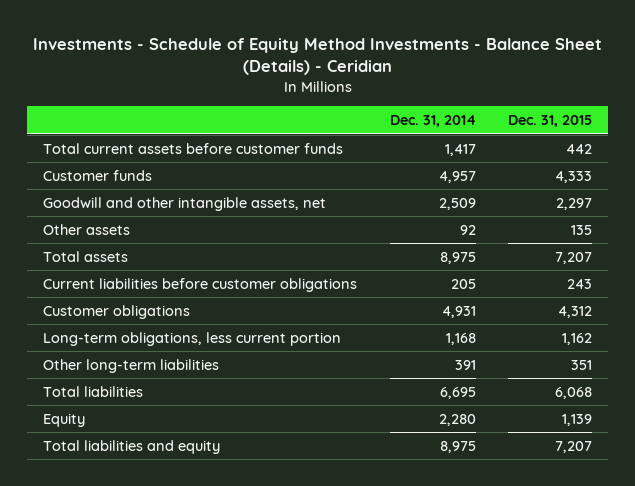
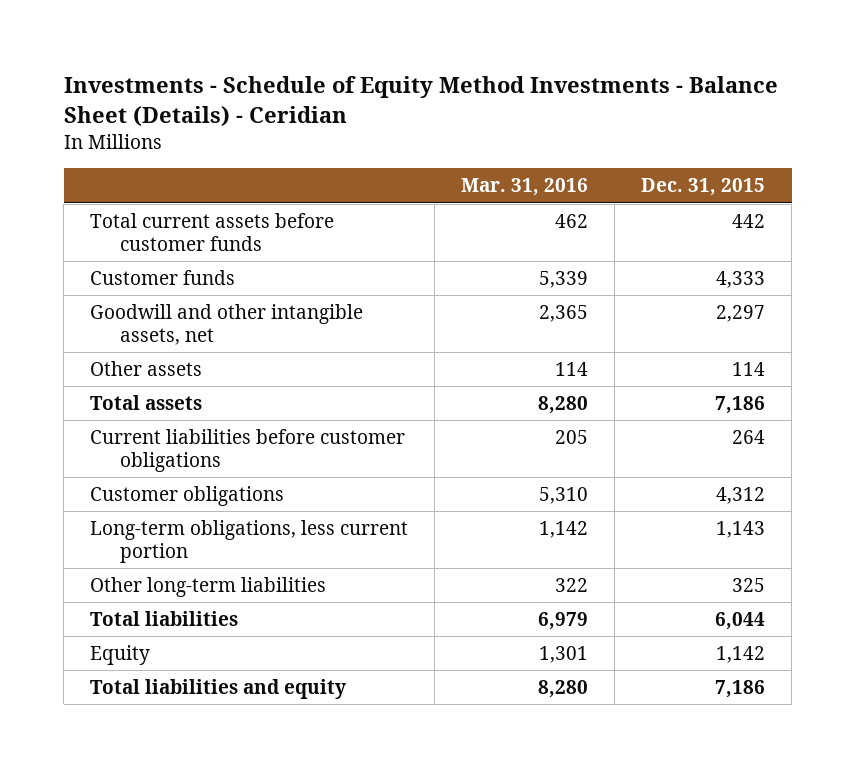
- | Dec. 31, 2014 | Dec. 31, 2015
+ | Mar. 31, 2016 | Dec. 31, 2015
- Other assets | 92 | 135
- Total assets | 8,975 | 7,207
- Current liabilities before customer obligations | 205 | 243
+ Other assets | 114 | 114
+ Total assets | 8,280 | 7,186
+ Current liabilities before customer obligations | 205 | 264
- Long-term obligations, less current portion | 1,168 | 1,162
- Other long-term liabilities | 391 | 351
- Total liabilities | 6,695 | 6,068
- Equity | 2,280 | 1,139
- Total liabilities and equity | 8,975 | 7,207
+ Long-term obligations, less current portion | 1,142 | 1,143
+ Other long-term liabilities | 322 | 325
+ Total liabilities | 6,979 | 6,044
+ Equity | 1,301 | 1,142
+ Total liabilities and equity | 8,280 | 7,186

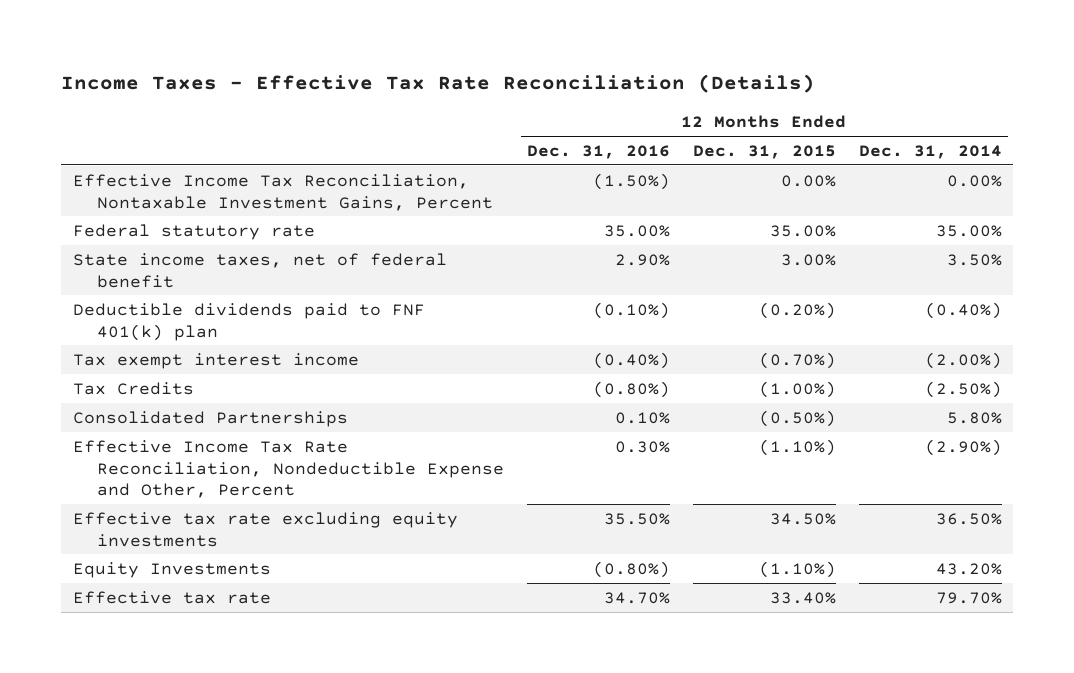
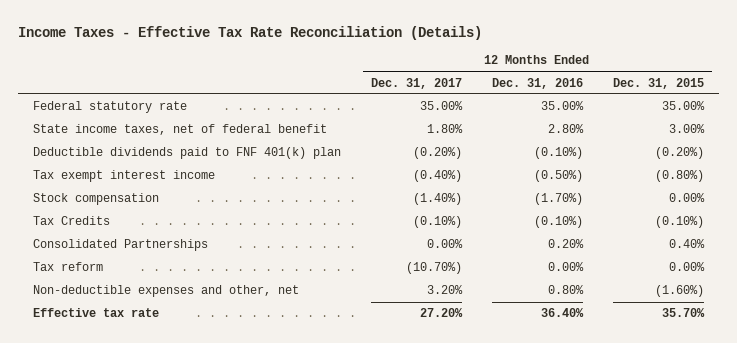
- | 12 Months Ended Dec. 31, 2016 | 12 Months Ended Dec. 31, 2015 | 12 Months Ended Dec. 31, 2014
+ | 12 Months Ended Dec. 31, 2017 | 12 Months Ended Dec. 31, 2016 | 12 Months Ended Dec. 31, 2015
- Effective Income Tax Reconciliation, Nontaxable Investment Gains, Percent | (1.50%) | 0.00% | 0.00%
- State income taxes, net of federal benefit | 2.90% | 3.00% | 3.50%
+ State income taxes, net of federal benefit | 1.80% | 2.80% | 3.00%
- Tax exempt interest income | (0.40%) | (0.70%) | (2.00%)
- Tax Credits | (0.80%) | (1.00%) | (2.50%)
- Consolidated Partnerships | 0.10% | (0.50%) | 5.80%
- Effective Income Tax Rate Reconciliation, Nondeductible Expense and Other, Percent | 0.30% | (1.10%) | (2.90%)
- Effective tax rate excluding equity investments | 35.50% | 34.50% | 36.50%
- Equity Investments | (0.80%) | (1.10%) | 43.20%
- Effective tax rate | 34.70% | 33.40% | 79.70%
+ Tax exempt interest income | (0.40%) | (0.50%) | (0.80%)
+ Stock compensation | (1.40%) | (1.70%) | 0.00%
+ Tax Credits | (0.10%) | (0.10%) | (0.10%)
+ Consolidated Partnerships | 0.00% | 0.20% | 0.40%
+ Tax reform | (10.70%) | 0.00% | 0.00%
+ Non-deductible expenses and other, net | 3.20% | 0.80% | (1.60%)
+ Effective tax rate | 27.20% | 36.40% | 35.70%

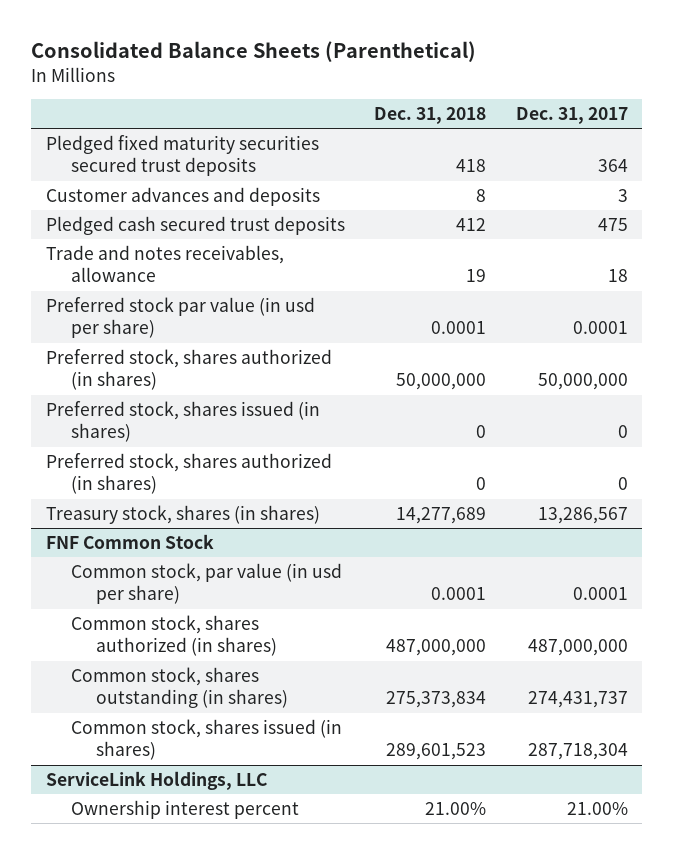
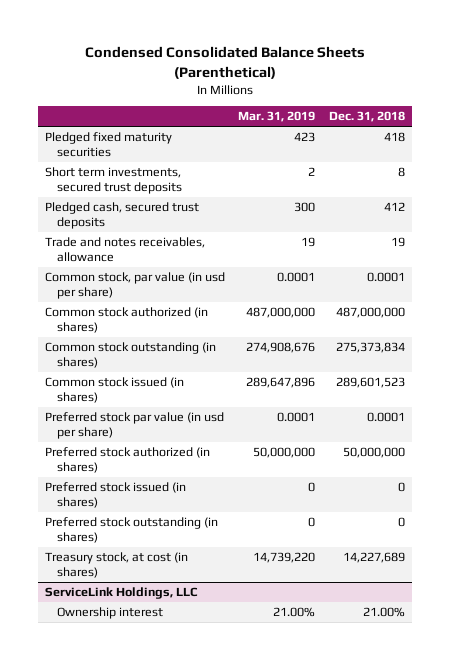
- Consolidated Balance Sheets (Parenthetical)
+ Condensed Consolidated Balance Sheets (Parenthetical)
- | Dec. 31, 2018 | Dec. 31, 2017
+ | Mar. 31, 2019 | Dec. 31, 2018
- Pledged fixed maturity securities secured trust deposits | 418 | 364
- Customer advances and deposits | 8 | 3
- Pledged cash secured trust deposits | 412 | 475
+ Pledged fixed maturity securities | 423 | 418
+ Short term investments, secured trust deposits | 2 | 8
+ Pledged cash, secured trust deposits | 300 | 412
- Preferred stock, shares authorized (in shares) | 50,000,000 | 50,000,000
- Preferred stock, shares issued (in shares) | 0 | 0
- Preferred stock, shares authorized (in shares) | 0 | 0
- Treasury stock, shares (in shares) | 14,277,689 | 13,286,567
- FNF Common Stock
- Common stock, shares authorized (in shares) | 487,000,000 | 487,000,000
- Common stock, shares outstanding (in shares) | 275,373,834 | 274,431,737
- Common stock, shares issued (in shares) | 289,601,523 | 287,718,304
+ Common stock authorized (in shares) | 487,000,000 | 487,000,000
+ Common stock outstanding (in shares) | 274,908,676 | 275,373,834
+ Common stock issued (in shares) | 289,647,896 | 289,601,523
moved down: Preferred stock par value (in usd per share) | 0.0001 | 0.0001
+ Preferred stock authorized (in shares) | 50,000,000 | 50,000,000
+ Preferred stock issued (in shares) | 0 | 0
+ Preferred stock outstanding (in shares) | 0 | 0
+ Treasury stock, at cost (in shares) | 14,739,220 | 14,227,689
@ ServiceLink Holdings, LLC
- Ownership interest percent | 21.00% | 21.00%
+ Ownership interest | 21.00% | 21.00%

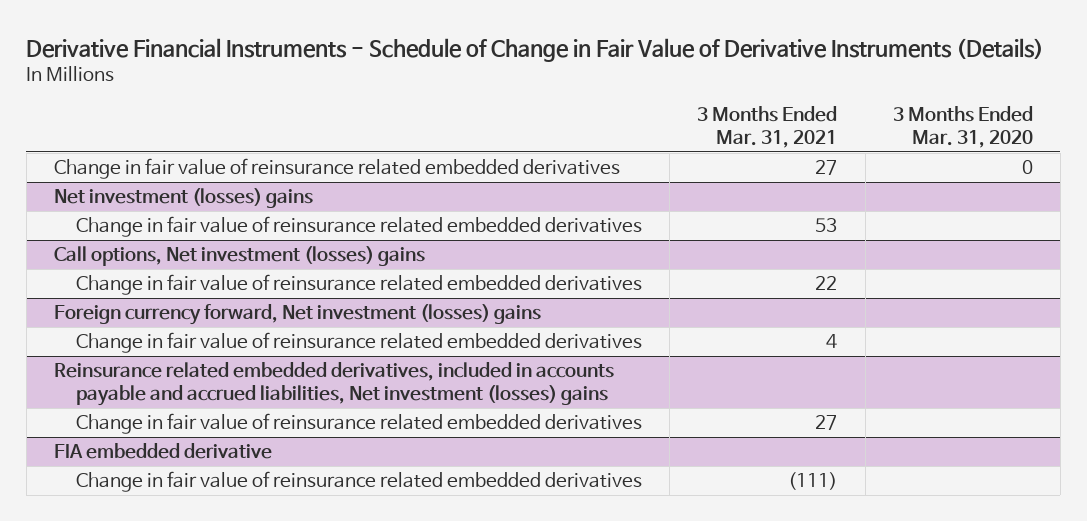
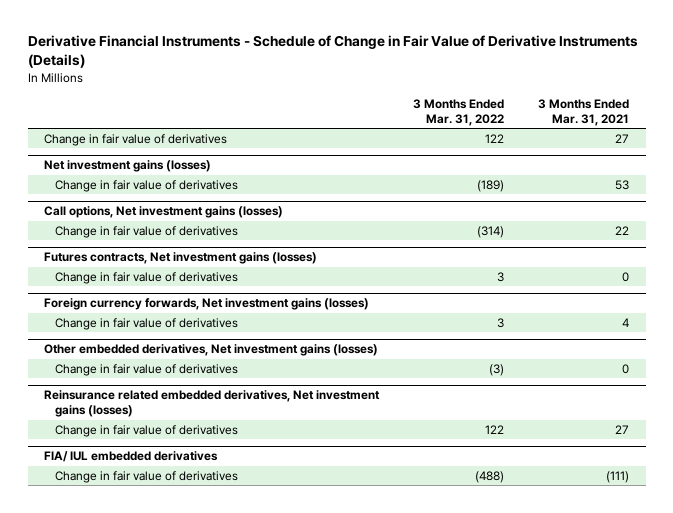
- | 3 Months Ended Mar. 31, 2021 | 3 Months Ended Mar. 31, 2020
+ | 3 Months Ended Mar. 31, 2022 | 3 Months Ended Mar. 31, 2021
- Change in fair value of reinsurance related embedded derivatives | 27 | 0
- Net investment (losses) gains
- Change in fair value of reinsurance related embedded derivatives | 53 |
- Call options, Net investment (losses) gains
- Change in fair value of reinsurance related embedded derivatives | 22 |
- Foreign currency forward, Net investment (losses) gains
- Change in fair value of reinsurance related embedded derivatives | 4 |
- Reinsurance related embedded derivatives, included in accounts payable and accrued liabilities, Net investment (losses) gains
- Change in fair value of reinsurance related embedded derivatives | 27 |
- FIA embedded derivative
- Change in fair value of reinsurance related embedded derivatives | (111) |
+ Change in fair value of derivatives | 122 | 27
+ Net investment gains (losses)
+ Change in fair value of derivatives | (189) | 53
+ Call options, Net investment gains (losses)
+ Change in fair value of derivatives | (314) | 22
+ Futures contracts, Net investment gains (losses)
+ Change in fair value of derivatives | 3 | 0
+ Foreign currency forwards, Net investment gains (losses)
+ Change in fair value of derivatives | 3 | 4
+ Other embedded derivatives, Net investment gains (losses)
+ Change in fair value of derivatives | (3) | 0
+ Reinsurance related embedded derivatives, Net investment gains (losses)
+ Change in fair value of derivatives | 122 | 27
+ FIA/ IUL embedded derivatives
+ Change in fair value of derivatives | (488) | (111)

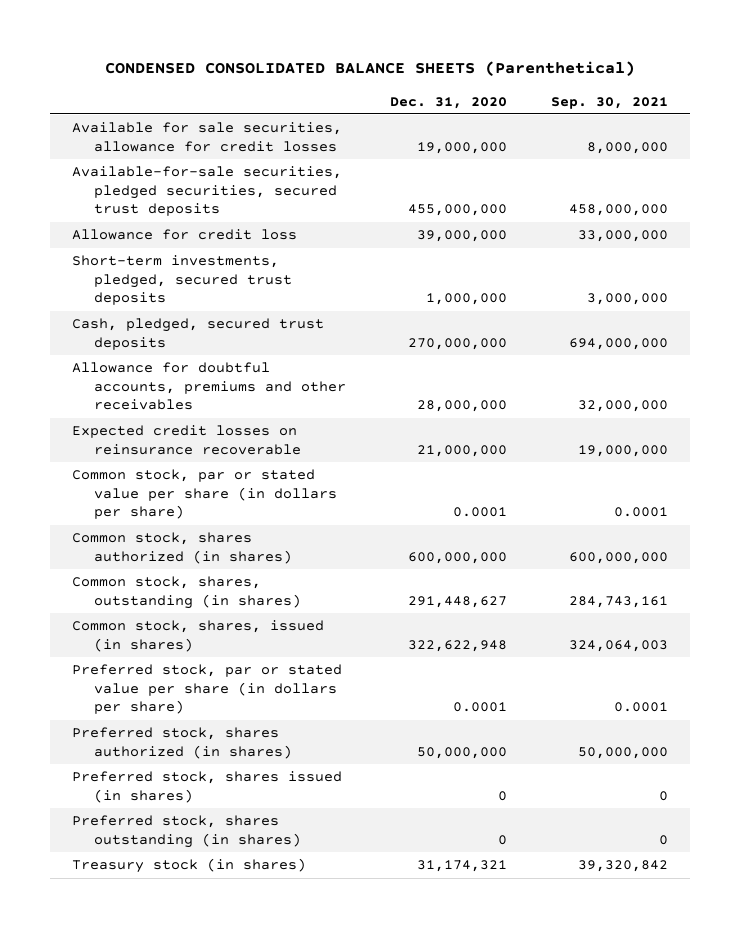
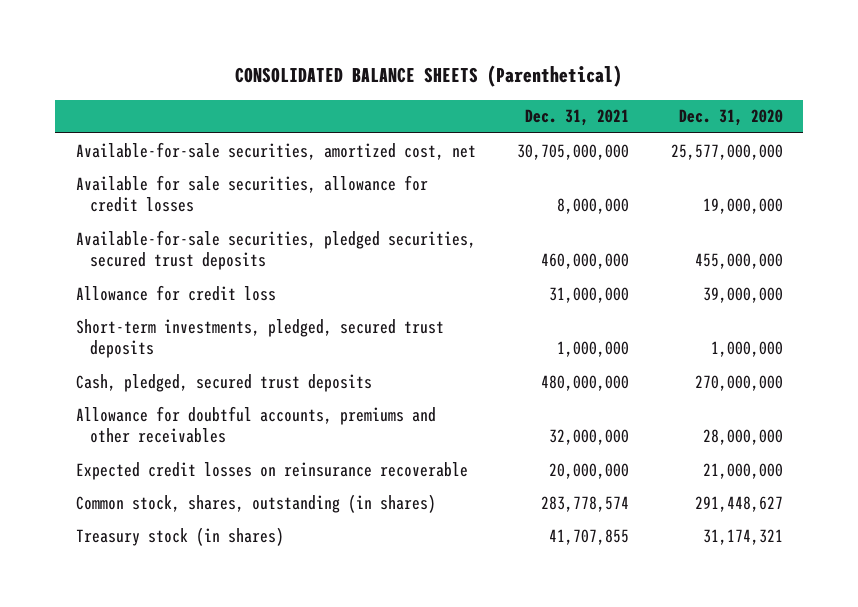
- CONDENSED CONSOLIDATED BALANCE SHEETS (Parenthetical)
+ CONSOLIDATED BALANCE SHEETS (Parenthetical)
- | Dec. 31, 2020 | Sep. 30, 2021
+ | Dec. 31, 2021 | Dec. 31, 2020
+ Available-for-sale securities, amortized cost, net | 30,705,000,000 | 25,577,000,000
- Common stock, par or stated value per share (in dollars per share) | 0.0001 | 0.0001
- Common stock, shares authorized (in shares) | 600,000,000 | 600,000,000
- Common stock, shares, issued (in shares) | 322,622,948 | 324,064,003
- Preferred stock, par or stated value per share (in dollars per share) | 0.0001 | 0.0001
- Preferred stock, shares authorized (in shares) | 50,000,000 | 50,000,000
- Preferred stock, shares issued (in shares) | 0 | 0
- Preferred stock, shares outstanding (in shares) | 0 | 0

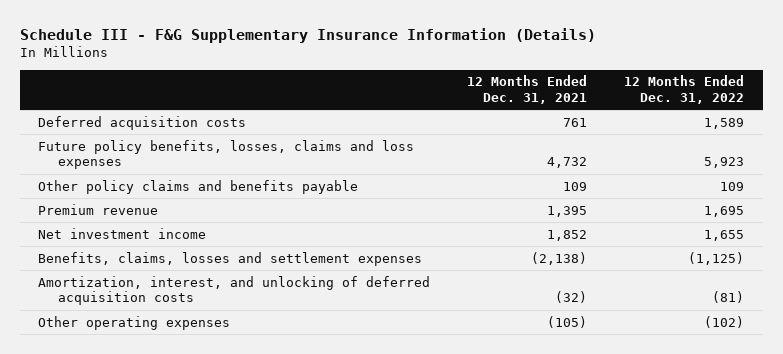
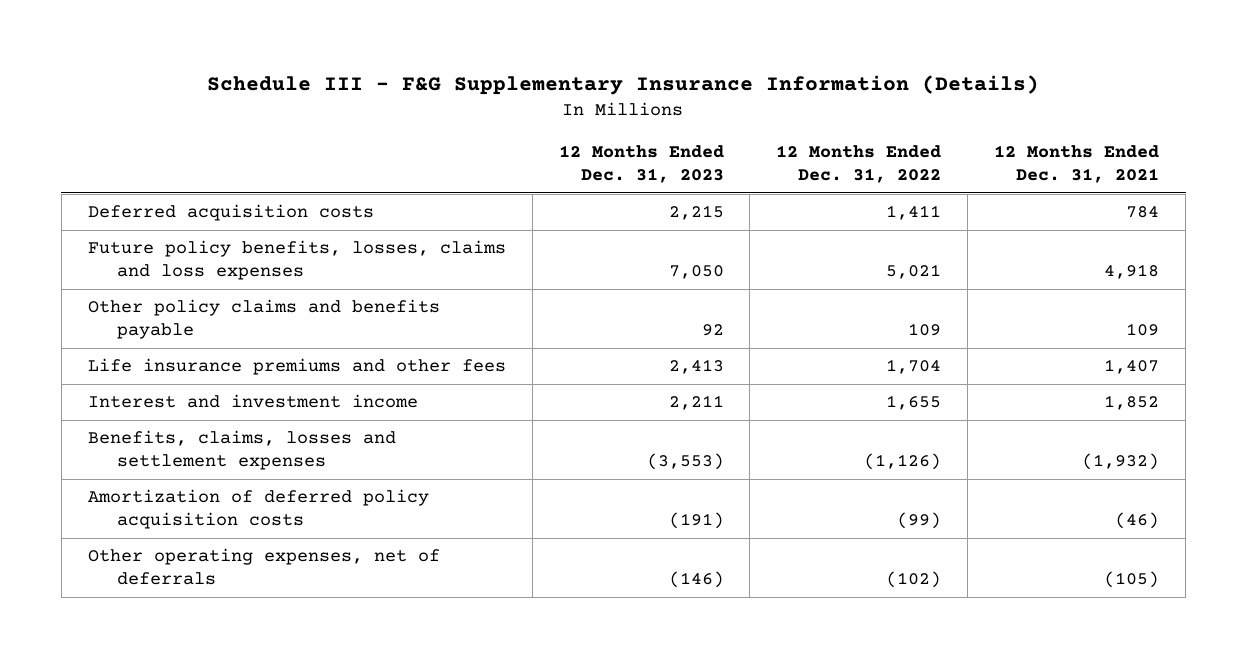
- | 12 Months Ended Dec. 31, 2021 | 12 Months Ended Dec. 31, 2022
+ | 12 Months Ended Dec. 31, 2023 | 12 Months Ended Dec. 31, 2022 | 12 Months Ended Dec. 31, 2021
- Deferred acquisition costs | 761 | 1,589
- Future policy benefits, losses, claims and loss expenses | 4,732 | 5,923
+ Deferred acquisition costs | 2,215 | 1,411 | 784
+ Future policy benefits, losses, claims and loss expenses | 7,050 | 5,021 | 4,918
- Premium revenue | 1,395 | 1,695
- Net investment income | 1,852 | 1,655
- Benefits, claims, losses and settlement expenses | (2,138) | (1,125)
- Amortization, interest, and unlocking of deferred acquisition costs | (32) | (81)
- Other operating expenses | (105) | (102)
+ Life insurance premiums and other fees | 2,413 | 1,704 | 1,407
+ Interest and investment income | 2,211 | 1,655 | 1,852
+ Benefits, claims, losses and settlement expenses | (3,553) | (1,126) | (1,932)
+ Amortization of deferred policy acquisition costs | (191) | (99) | (46)
+ Other operating expenses, net of deferrals | (146) | (102) | (105)

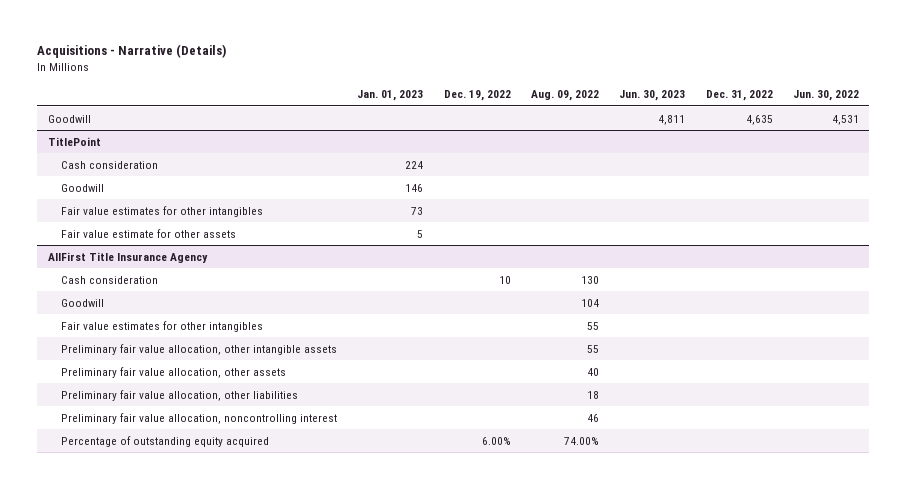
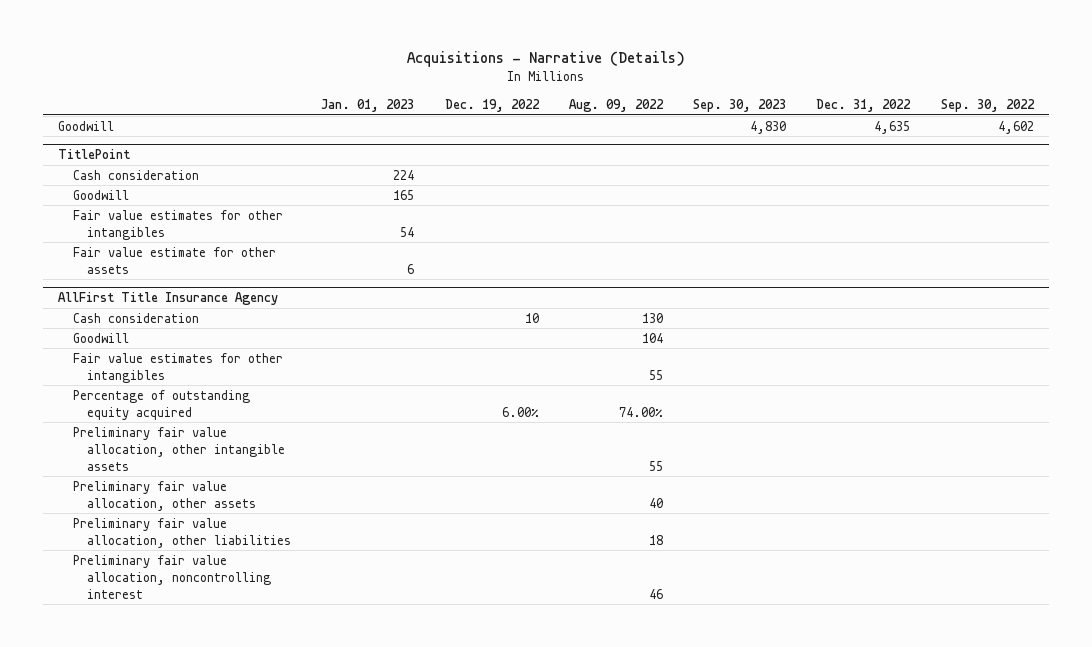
- | Jan. 01, 2023 | Dec. 19, 2022 | Aug. 09, 2022 | Jun. 30, 2023 | Dec. 31, 2022 | Jun. 30, 2022
+ | Jan. 01, 2023 | Dec. 19, 2022 | Aug. 09, 2022 | Sep. 30, 2023 | Dec. 31, 2022 | Sep. 30, 2022
@ TitlePoint
- Goodwill | 146 | | | | |
- Fair value estimates for other intangibles | 73 | | | | |
- Fair value estimate for other assets | 5 | | | | |
+ Goodwill | 165 | | | | |
+ Fair value estimates for other intangibles | 54 | | | | |
+ Fair value estimate for other assets | 6 | | | | |
@ AllFirst Title Insurance Agency
moved up: Percentage of outstanding equity acquired | | 6.00% | 74.00% | | |

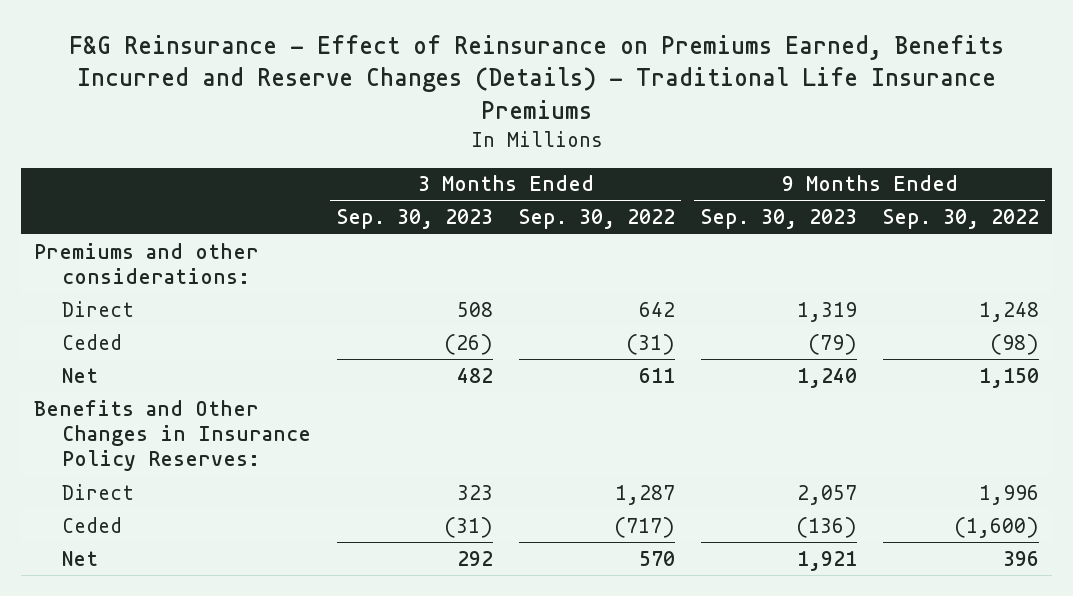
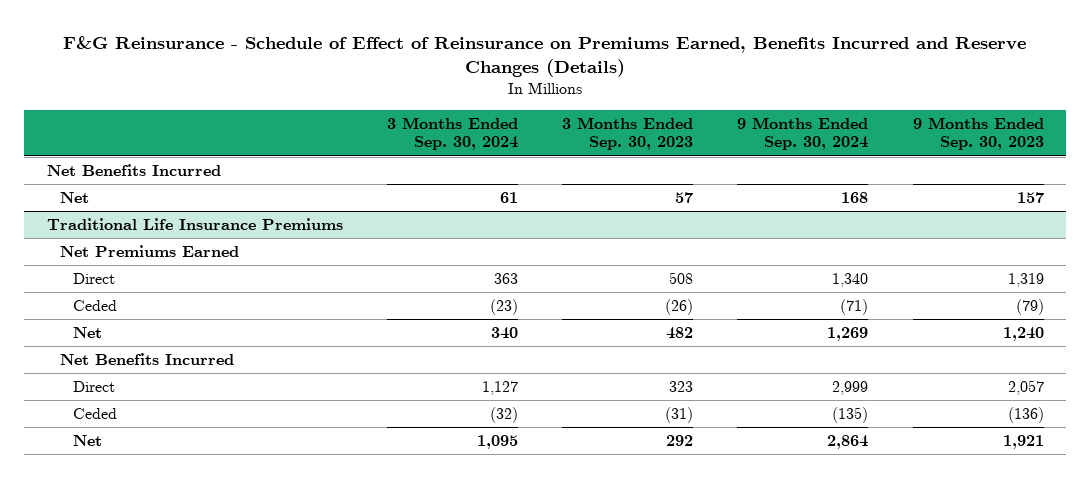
- F&G Reinsurance - Effect of Reinsurance on Premiums Earned, Benefits Incurred and Reserve Changes (Details) - Traditional Life Insurance Premiums
+ F&G Reinsurance - Schedule of Effect of Reinsurance on Premiums Earned, Benefits Incurred and Reserve Changes (Details)
- | 3 Months Ended Sep. 30, 2023 | 3 Months Ended Sep. 30, 2022 | 9 Months Ended Sep. 30, 2023 | 9 Months Ended Sep. 30, 2022
+ | 3 Months Ended Sep. 30, 2024 | 3 Months Ended Sep. 30, 2023 | 9 Months Ended Sep. 30, 2024 | 9 Months Ended Sep. 30, 2023
- Premiums and other considerations:
+ Net Benefits Incurred
+ Net | 61 | 57 | 168 | 157
+ Traditional Life Insurance Premiums
+ Net Premiums Earned
- Benefits and Other Changes in Insurance Policy Reserves:
+ Net Benefits Incurred

